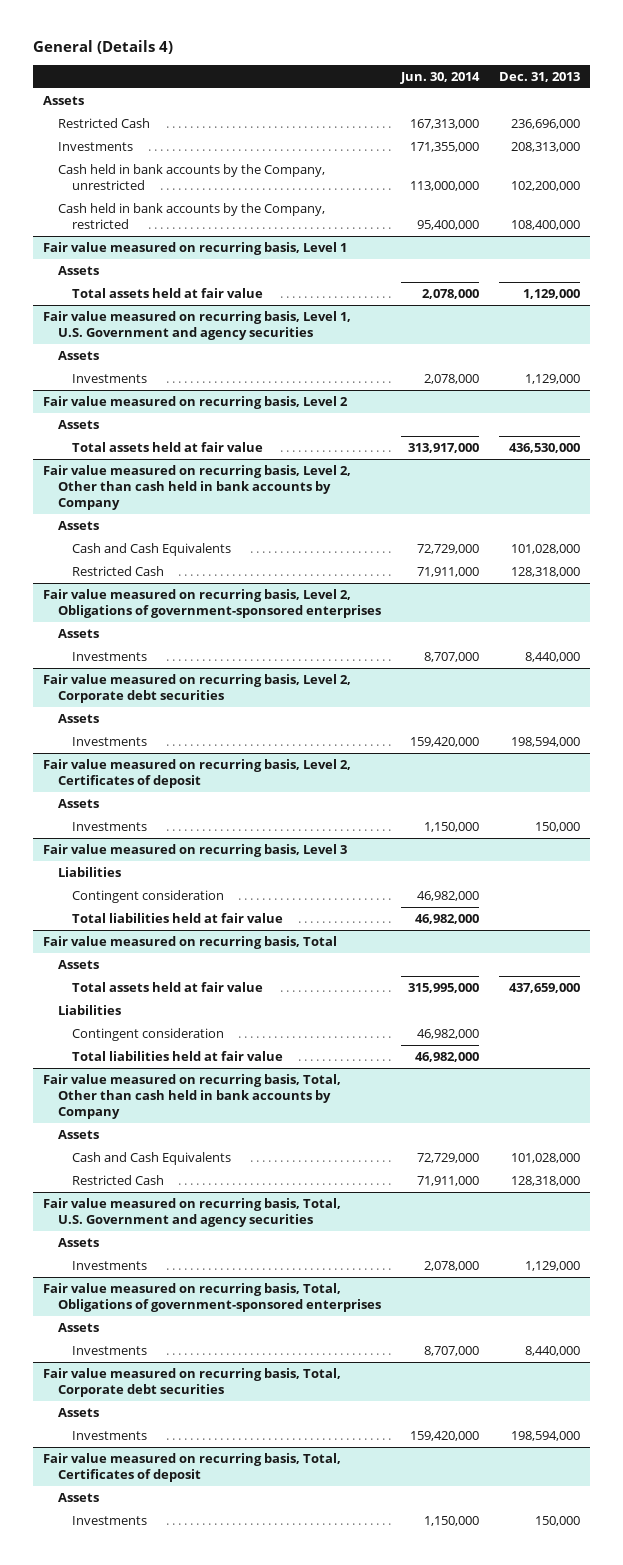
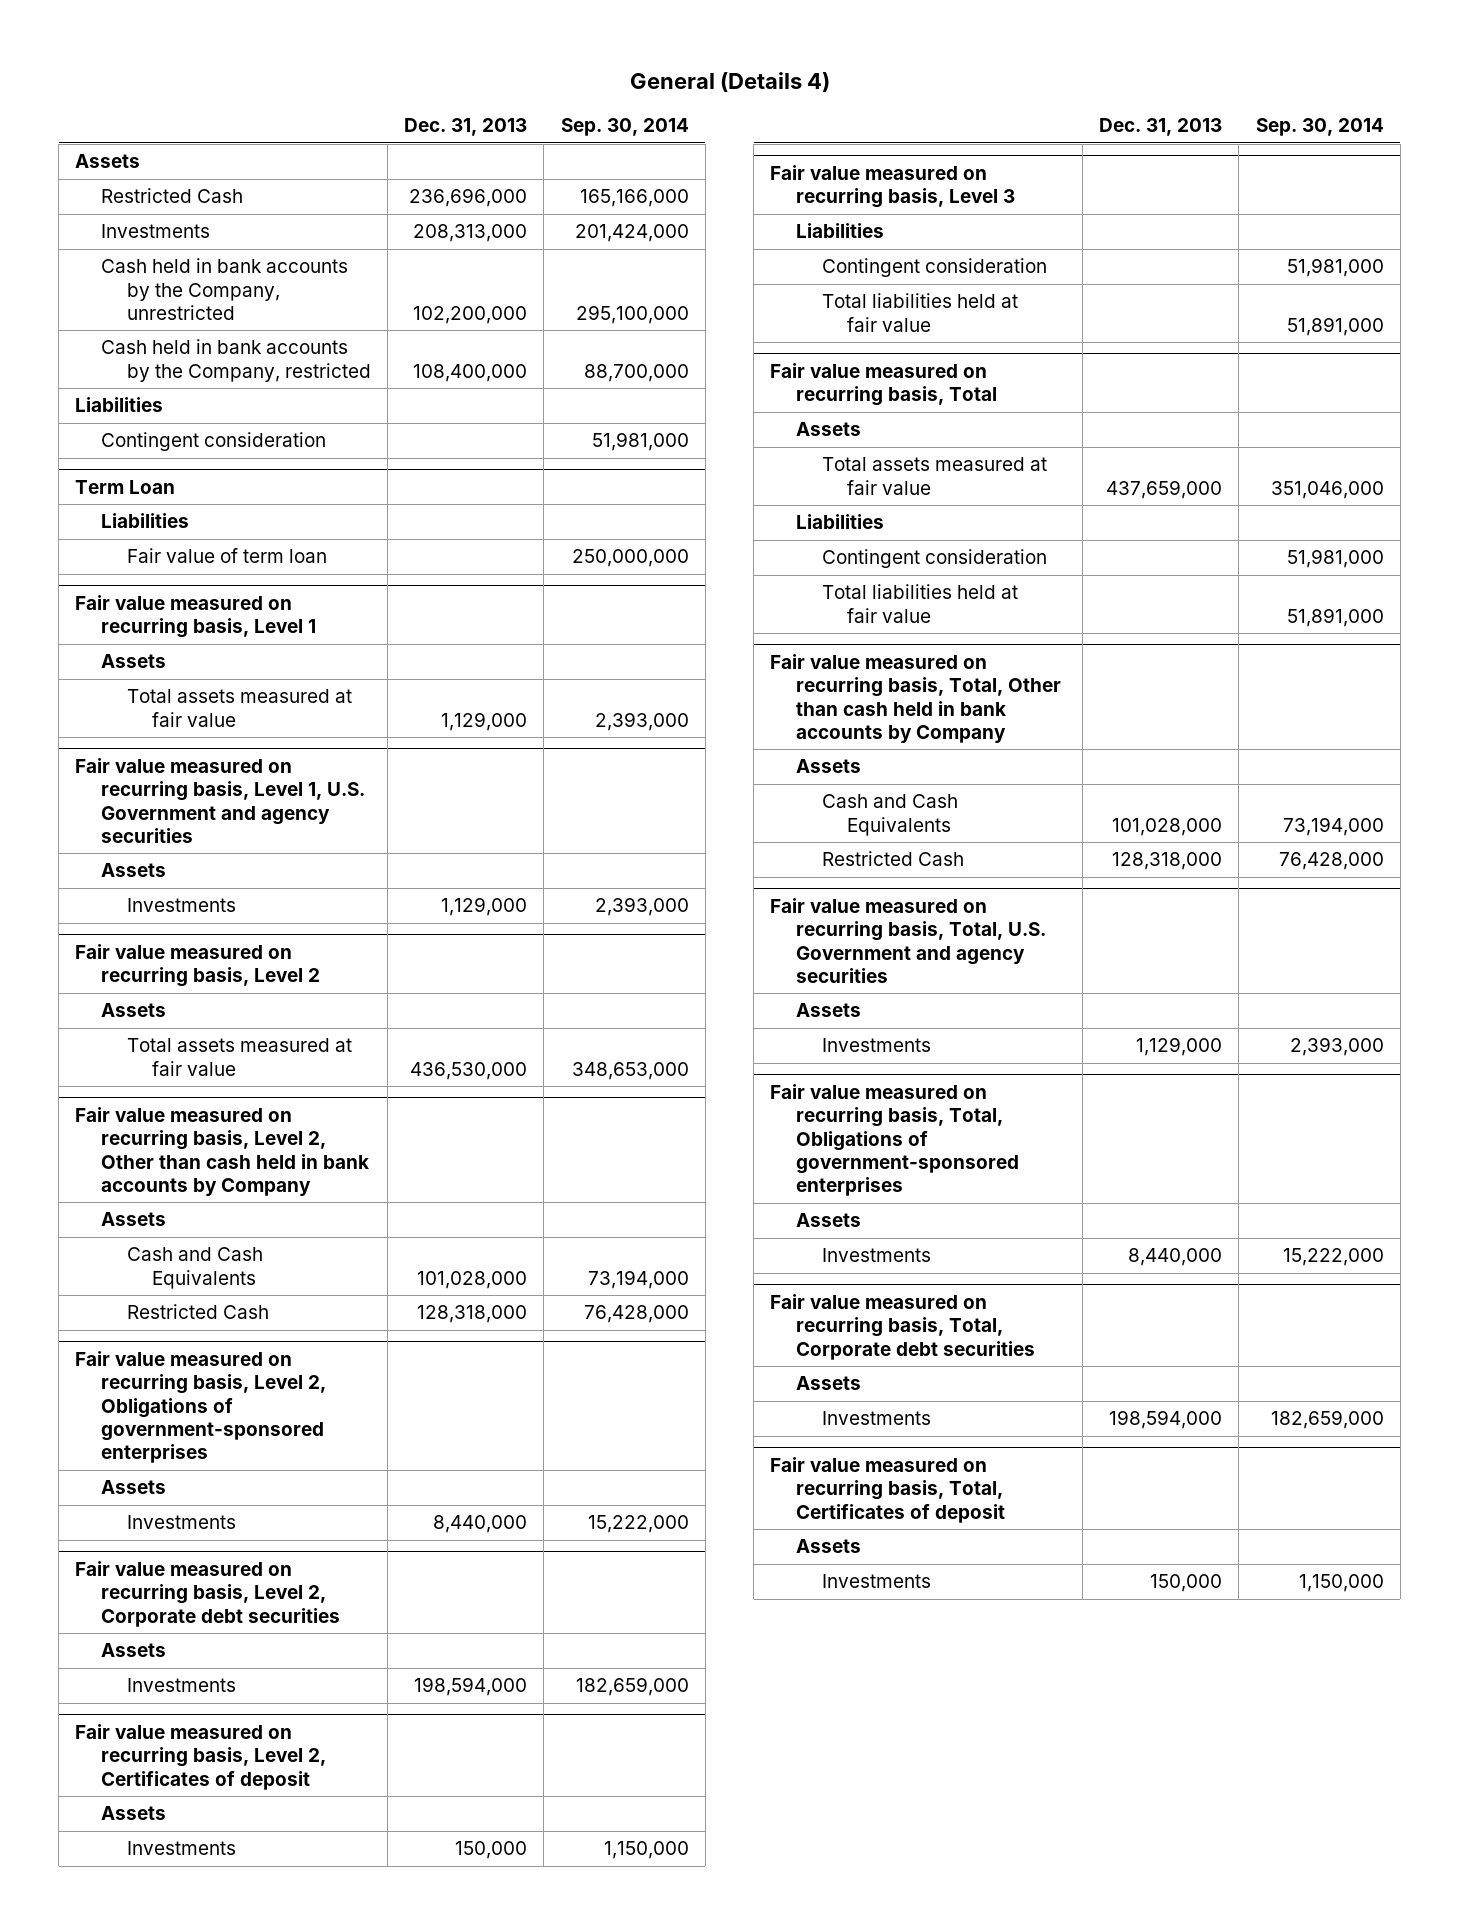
- | Jun. 30, 2014 | Dec. 31, 2013
+ | Dec. 31, 2013 | Sep. 30, 2014
+ Liabilities
+ Contingent consideration | | 51,981,000
+ Term Loan
+ Liabilities
+ Fair value of term loan | | 250,000,000
@ Fair value measured on recurring basis, Level 1
- Total assets held at fair value | 2,078,000 | 1,129,000
+ Total assets measured at fair value | 1,129,000 | 2,393,000
@ Fair value measured on recurring basis, Level 2
- Total assets held at fair value | 313,917,000 | 436,530,000
+ Total assets measured at fair value | 436,530,000 | 348,653,000
@ Fair value measured on recurring basis, Total
- Total assets held at fair value | 315,995,000 | 437,659,000
+ Total assets measured at fair value | 437,659,000 | 351,046,000

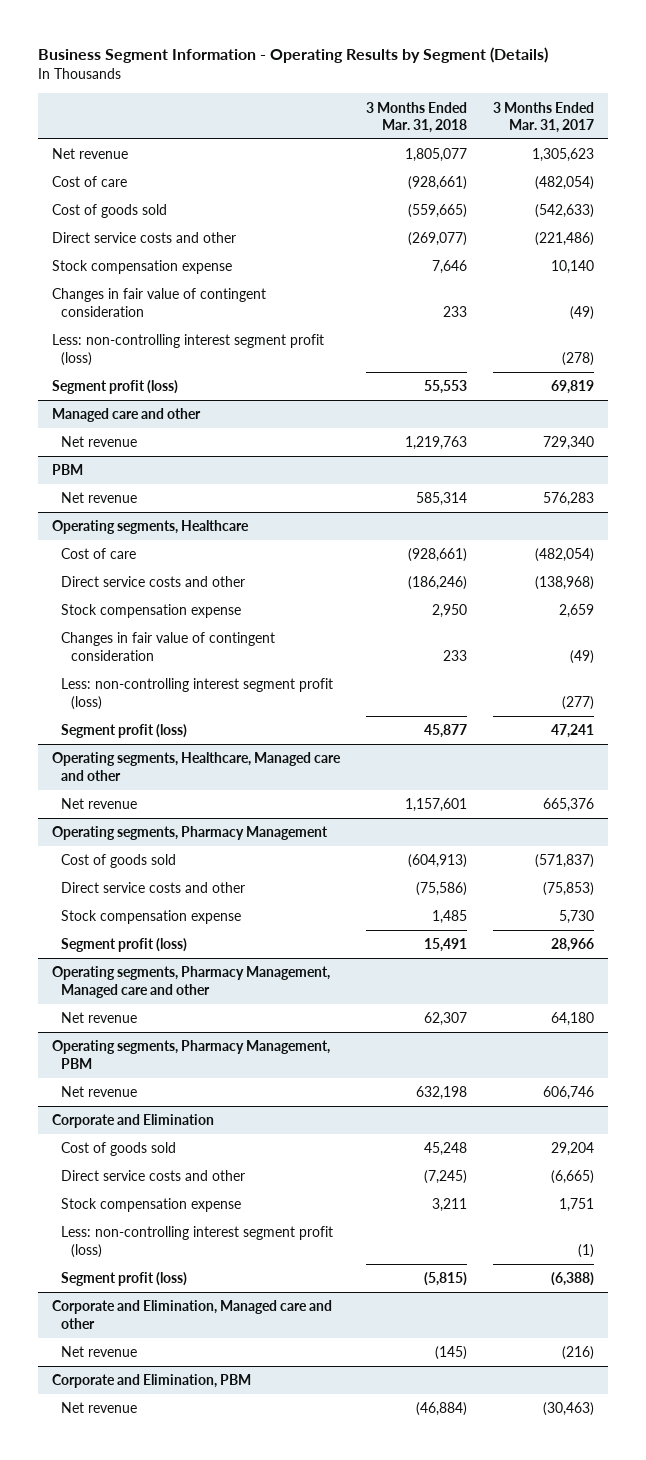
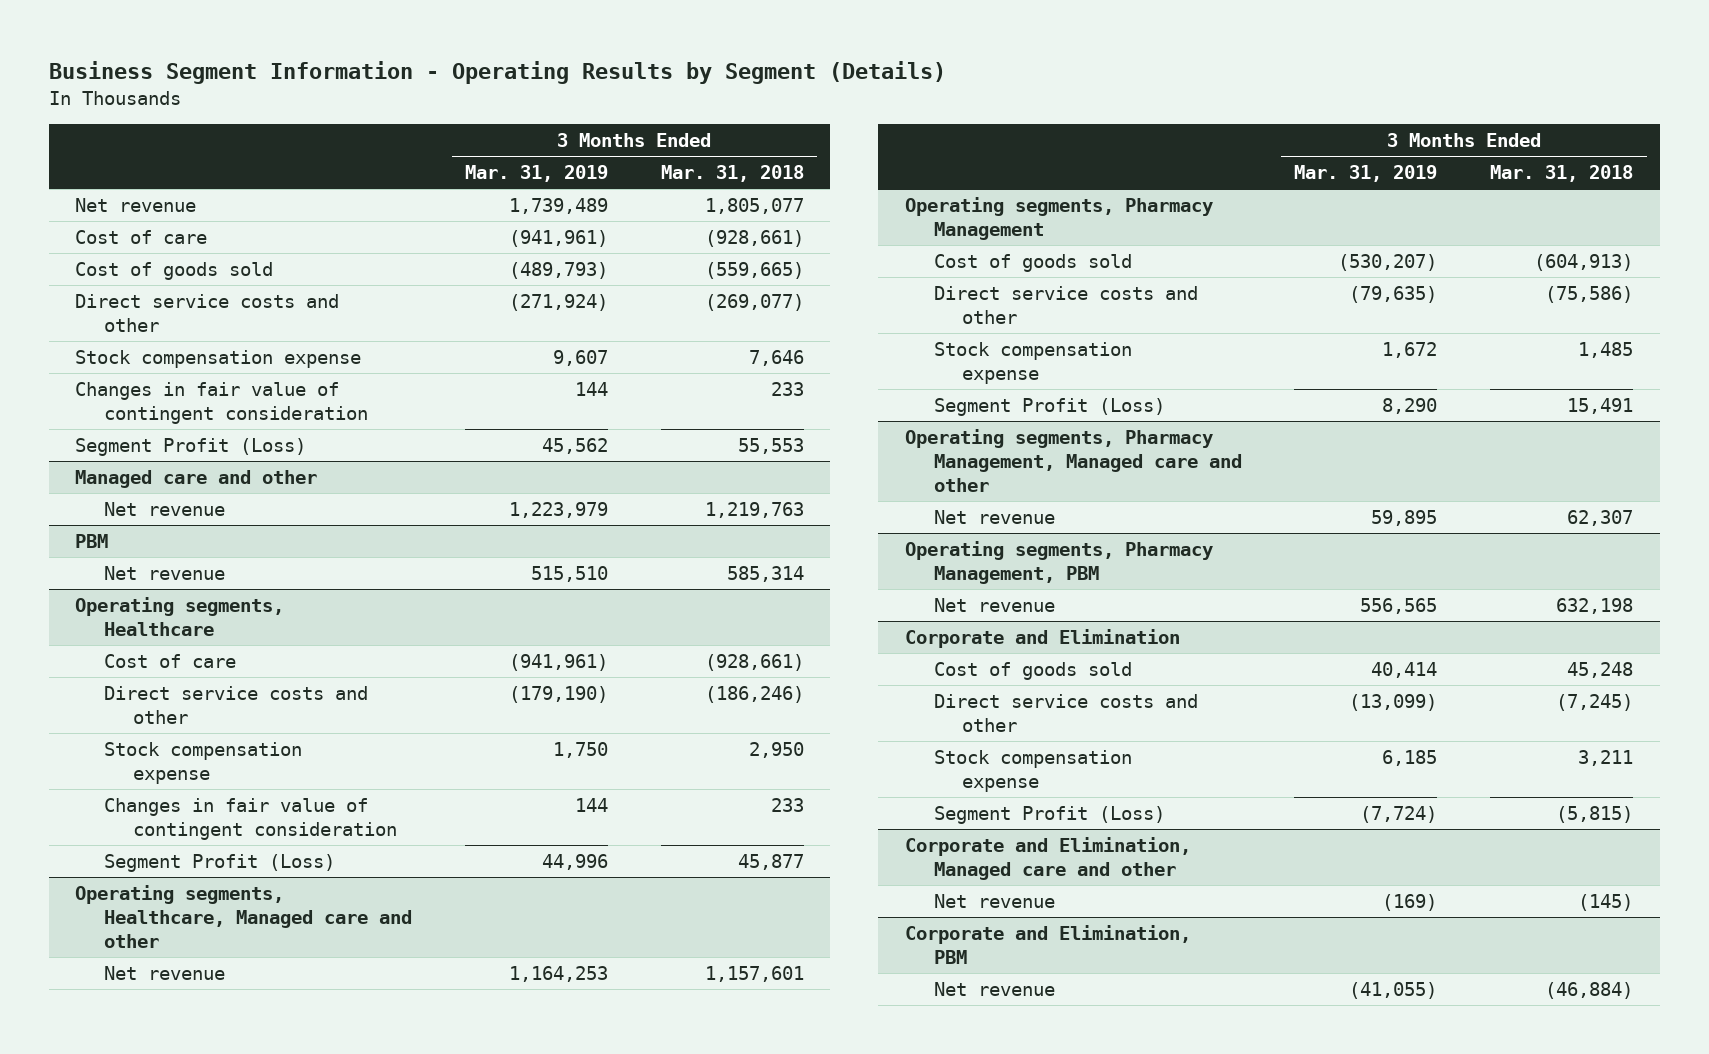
- | 3 Months Ended Mar. 31, 2018 | 3 Months Ended Mar. 31, 2017
+ | 3 Months Ended Mar. 31, 2019 | 3 Months Ended Mar. 31, 2018
- Less: non-controlling interest segment profit (loss) | | (278)
- Segment profit (loss) | 55,553 | 69,819
+ Segment Profit (Loss) | 45,562 | 55,553
@ Operating segments, Healthcare
- Less: non-controlling interest segment profit (loss) | | (277)
- Segment profit (loss) | 45,877 | 47,241
+ Segment Profit (Loss) | 44,996 | 45,877
@ Operating segments, Pharmacy Management
- Segment profit (loss) | 15,491 | 28,966
+ Segment Profit (Loss) | 8,290 | 15,491
@ Corporate and Elimination
- Less: non-controlling interest segment profit (loss) | | (1)
- Segment profit (loss) | (5,815) | (6,388)
+ Segment Profit (Loss) | (7,724) | (5,815)

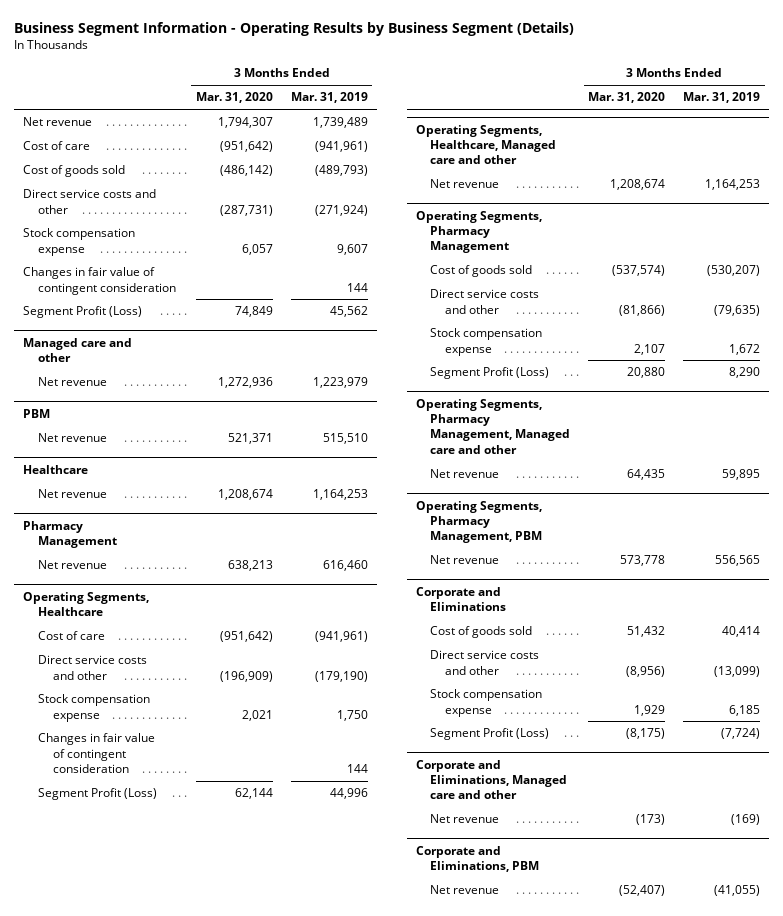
- Business Segment Information - Operating Results by Segment (Details)
+ Business Segment Information - Operating Results by Business Segment (Details)
- | 3 Months Ended Mar. 31, 2019 | 3 Months Ended Mar. 31, 2018
+ | 3 Months Ended Mar. 31, 2020 | 3 Months Ended Mar. 31, 2019
- Operating segments, Healthcare
+ Healthcare
+ Net revenue | 1,208,674 | 1,164,253
+ Pharmacy Management
+ Net revenue | 638,213 | 616,460
+ Operating Segments, Healthcare
- Operating segments, Healthcare, Managed care and other
+ Operating Segments, Healthcare, Managed care and other
- Operating segments, Pharmacy Management
+ Operating Segments, Pharmacy Management
- Operating segments, Pharmacy Management, Managed care and other
+ Operating Segments, Pharmacy Management, Managed care and other
- Operating segments, Pharmacy Management, PBM
+ Operating Segments, Pharmacy Management, PBM
- Corporate and Elimination
+ Corporate and Eliminations
- Corporate and Elimination, Managed care and other
+ Corporate and Eliminations, Managed care and other
- Corporate and Elimination, PBM
+ Corporate and Eliminations, PBM

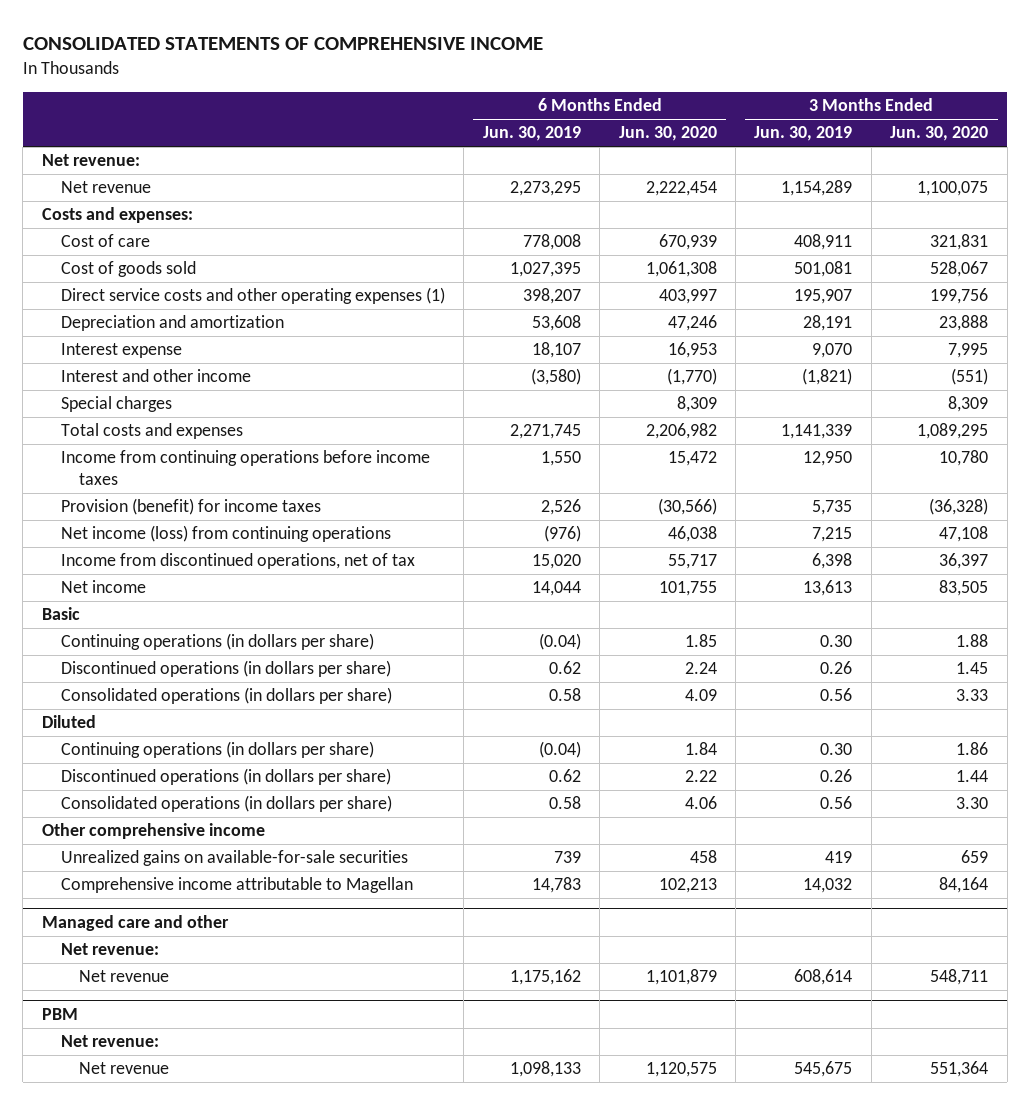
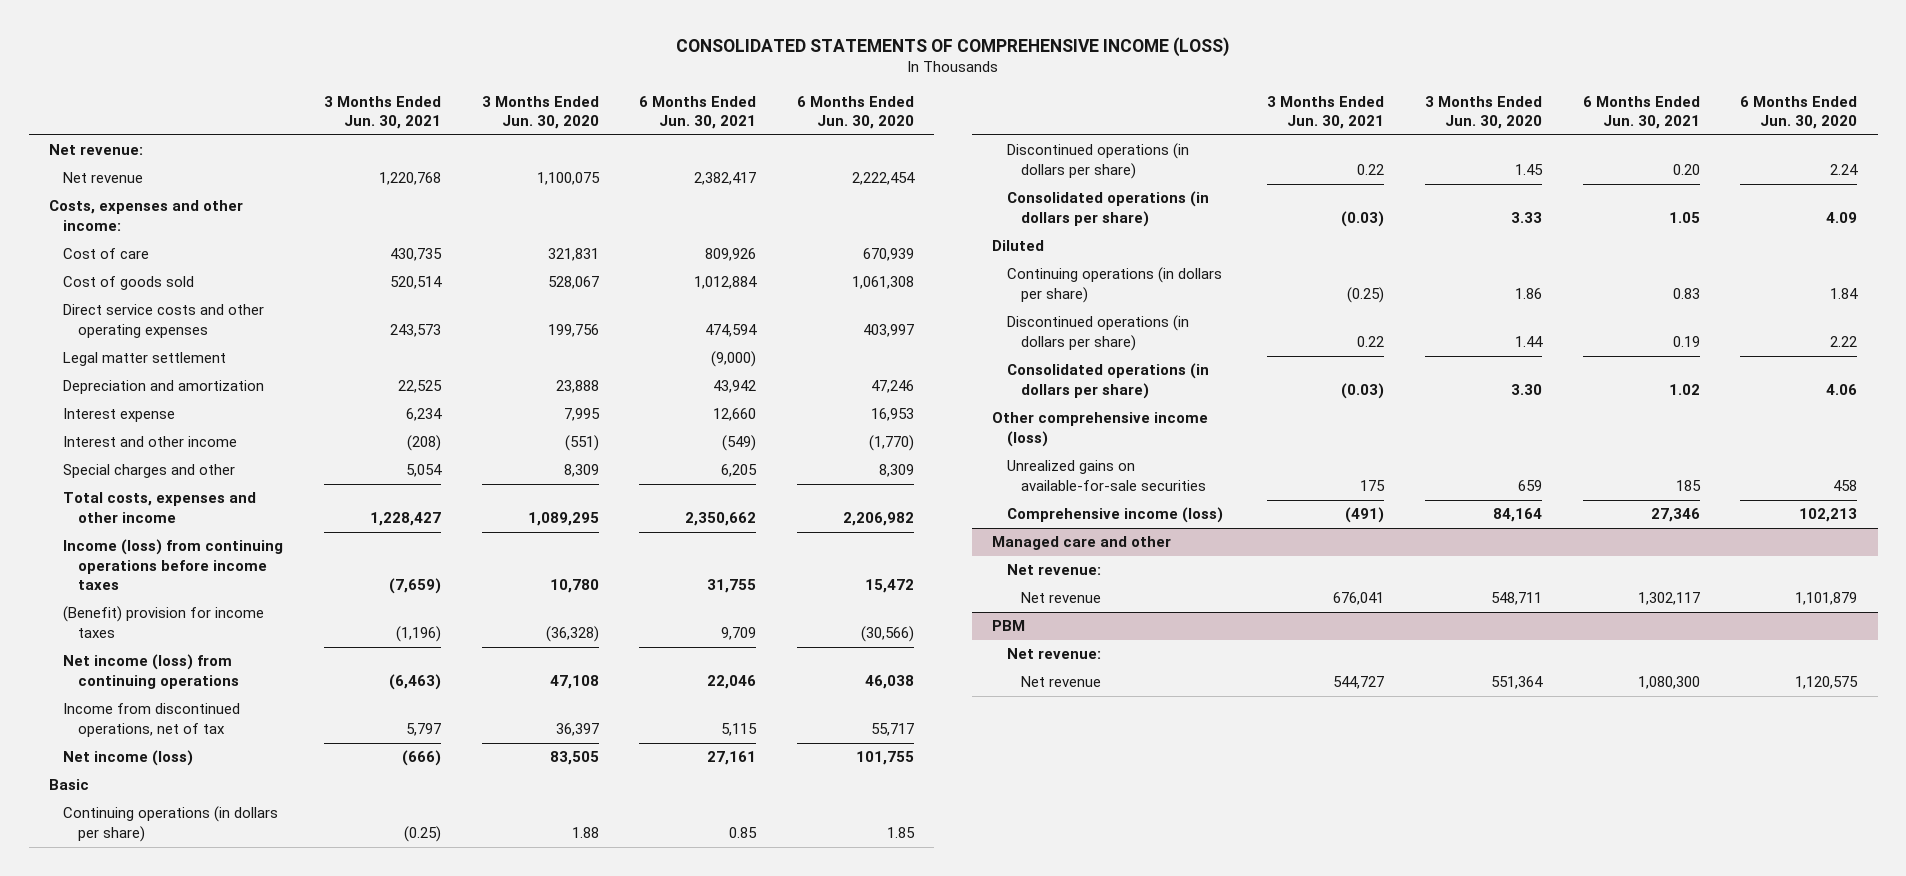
- CONSOLIDATED STATEMENTS OF COMPREHENSIVE INCOME
+ CONSOLIDATED STATEMENTS OF COMPREHENSIVE INCOME (LOSS)
- | 6 Months Ended Jun. 30, 2019 | 6 Months Ended Jun. 30, 2020 | 3 Months Ended Jun. 30, 2019 | 3 Months Ended Jun. 30, 2020
+ | 3 Months Ended Jun. 30, 2021 | 3 Months Ended Jun. 30, 2020 | 6 Months Ended Jun. 30, 2021 | 6 Months Ended Jun. 30, 2020
- Costs and expenses:
+ Costs, expenses and other income:
- Direct service costs and other operating expenses (1) | 398,207 | 403,997 | 195,907 | 199,756
+ Direct service costs and other operating expenses | 243,573 | 199,756 | 474,594 | 403,997
+ Legal matter settlement | | | (9,000) |
- Special charges | | 8,309 | | 8,309
- Total costs and expenses | 2,271,745 | 2,206,982 | 1,141,339 | 1,089,295
- Income from continuing operations before income taxes | 1,550 | 15,472 | 12,950 | 10,780
- Provision (benefit) for income taxes | 2,526 | (30,566) | 5,735 | (36,328)
+ Special charges and other | 5,054 | 8,309 | 6,205 | 8,309
+ Total costs, expenses and other income | 1,228,427 | 1,089,295 | 2,350,662 | 2,206,982
+ Income (loss) from continuing operations before income taxes | (7,659) | 10,780 | 31,755 | 15,472
+ (Benefit) provision for income taxes | (1,196) | (36,328) | 9,709 | (30,566)
- Net income | 14,044 | 101,755 | 13,613 | 83,505
+ Net income (loss) | (666) | 83,505 | 27,161 | 101,755
- Other comprehensive income
+ Other comprehensive income (loss)
- Comprehensive income attributable to Magellan | 14,783 | 102,213 | 14,032 | 84,164
+ Comprehensive income (loss) | (491) | 84,164 | 27,346 | 102,213

